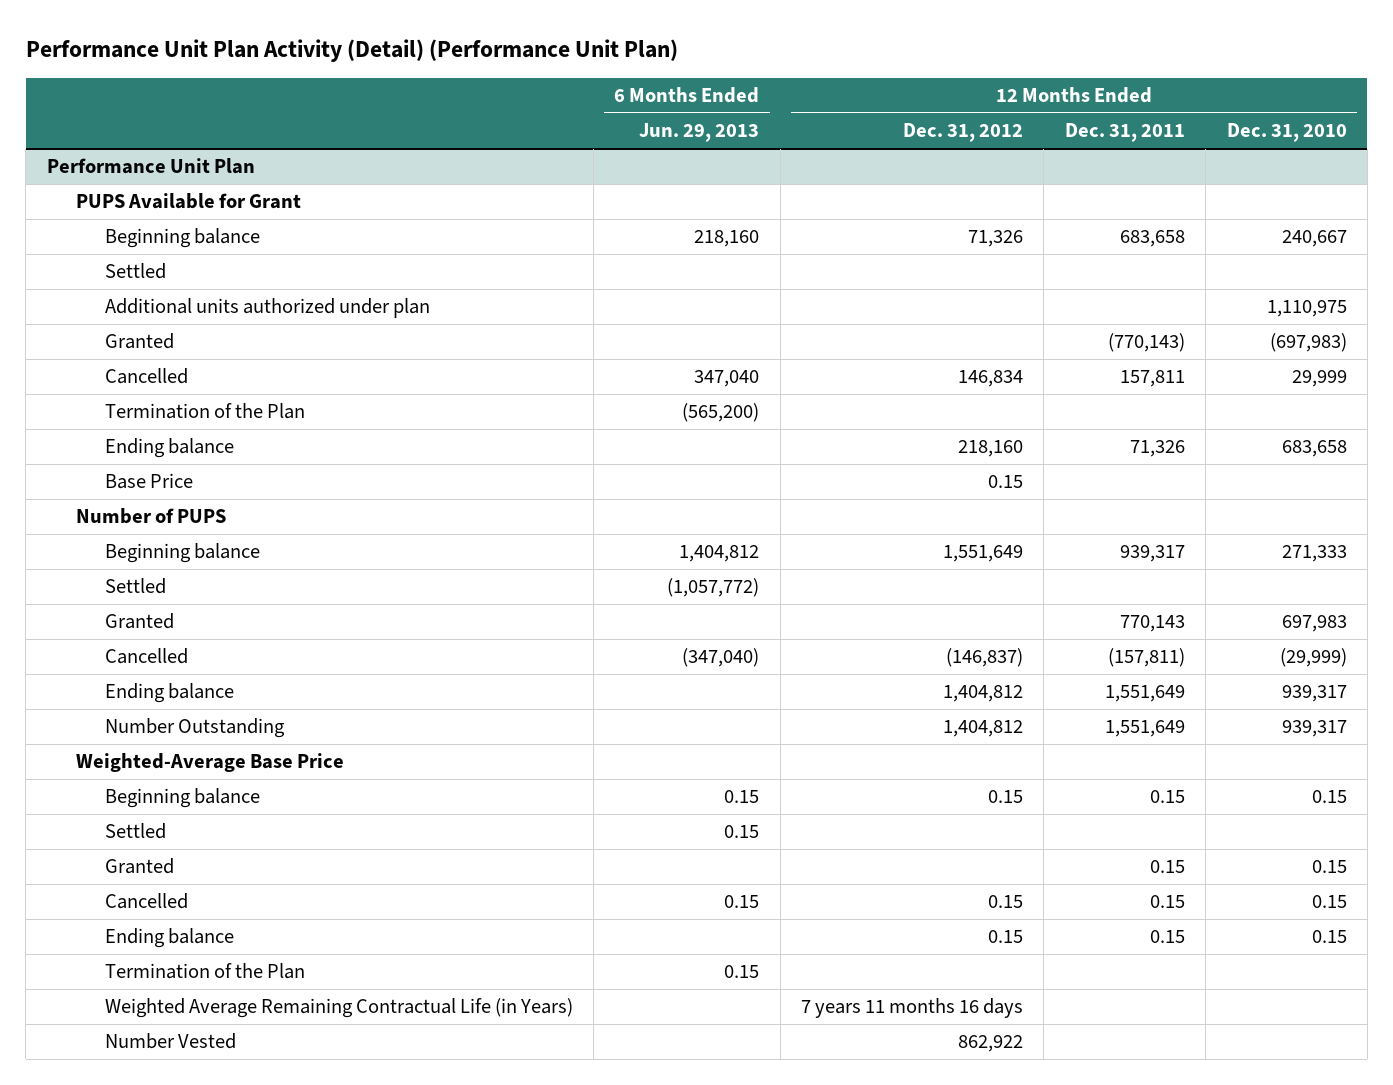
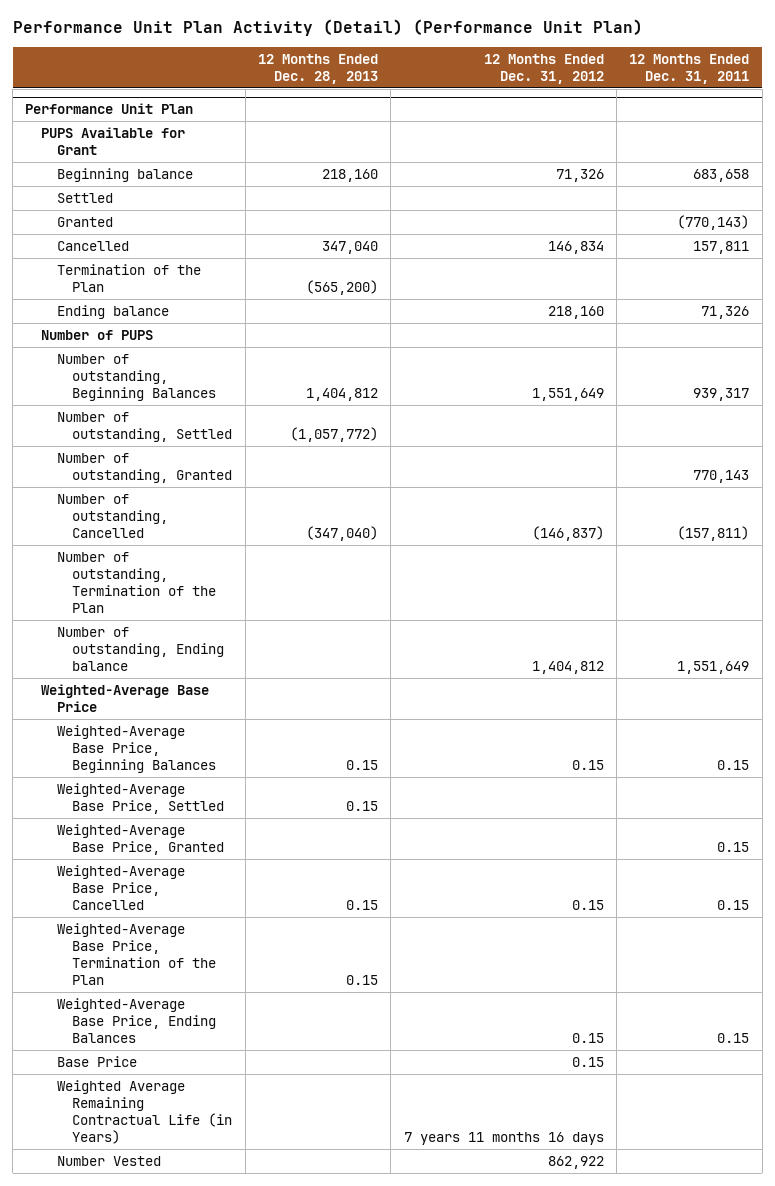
- | 6 Months Ended Jun. 29, 2013 | 12 Months Ended Dec. 31, 2012 | 12 Months Ended Dec. 31, 2011 | 12 Months Ended Dec. 31, 2010
+ | 12 Months Ended Dec. 28, 2013 | 12 Months Ended Dec. 31, 2012 | 12 Months Ended Dec. 31, 2011
@ Performance Unit Plan
- Additional units authorized under plan | | | | 1,110,975
- Beginning balance | 1,404,812 | 1,551,649 | 939,317 | 271,333
- Settled | (1,057,772) | | |
- Granted | | | 770,143 | 697,983
- Cancelled | (347,040) | (146,837) | (157,811) | (29,999)
- Ending balance | | 1,404,812 | 1,551,649 | 939,317
- Number Outstanding | | 1,404,812 | 1,551,649 | 939,317
+ Number of outstanding, Beginning Balances | 1,404,812 | 1,551,649 | 939,317
+ Number of outstanding, Settled | (1,057,772) | |
+ Number of outstanding, Granted | | | 770,143
+ Number of outstanding, Cancelled | (347,040) | (146,837) | (157,811)
+ Number of outstanding, Termination of the Plan
+ Number of outstanding, Ending balance | | 1,404,812 | 1,551,649
- Beginning balance | 0.15 | 0.15 | 0.15 | 0.15
- Settled | 0.15 | | |
- Granted | | | 0.15 | 0.15
- Cancelled | 0.15 | 0.15 | 0.15 | 0.15
- Ending balance | | 0.15 | 0.15 | 0.15
- Termination of the Plan | 0.15 | | |
+ Weighted-Average Base Price, Beginning Balances | 0.15 | 0.15 | 0.15
+ Weighted-Average Base Price, Settled | 0.15 | |
+ Weighted-Average Base Price, Granted | | | 0.15
+ Weighted-Average Base Price, Cancelled | 0.15 | 0.15 | 0.15
+ Weighted-Average Base Price, Termination of the Plan | 0.15 | |
+ Weighted-Average Base Price, Ending Balances | | 0.15 | 0.15
moved down: Base Price | | 0.15 |

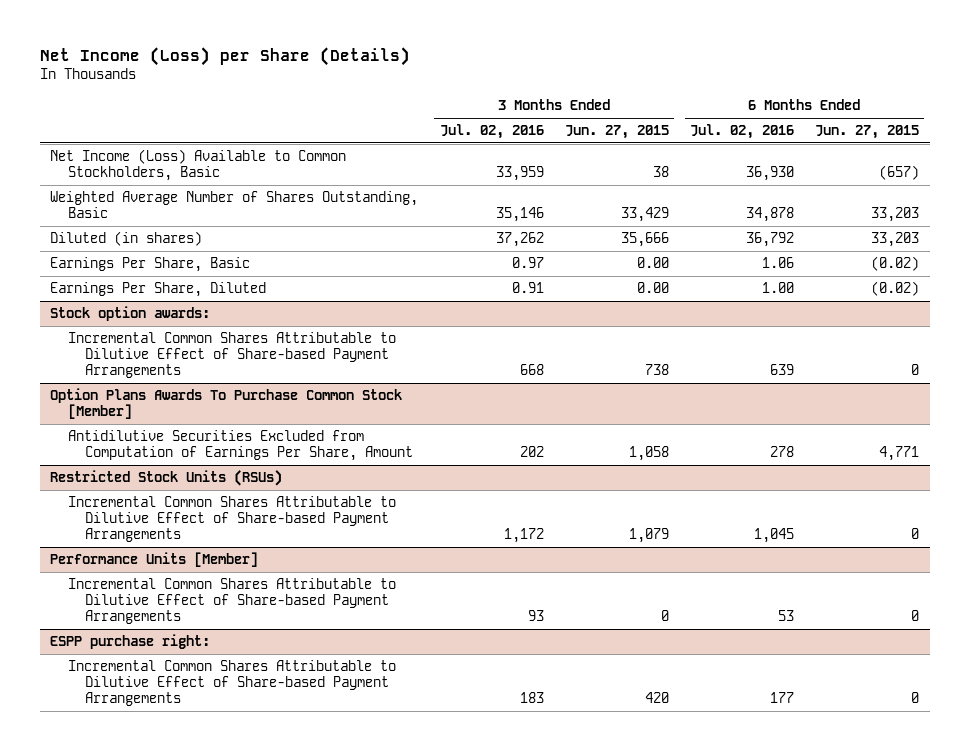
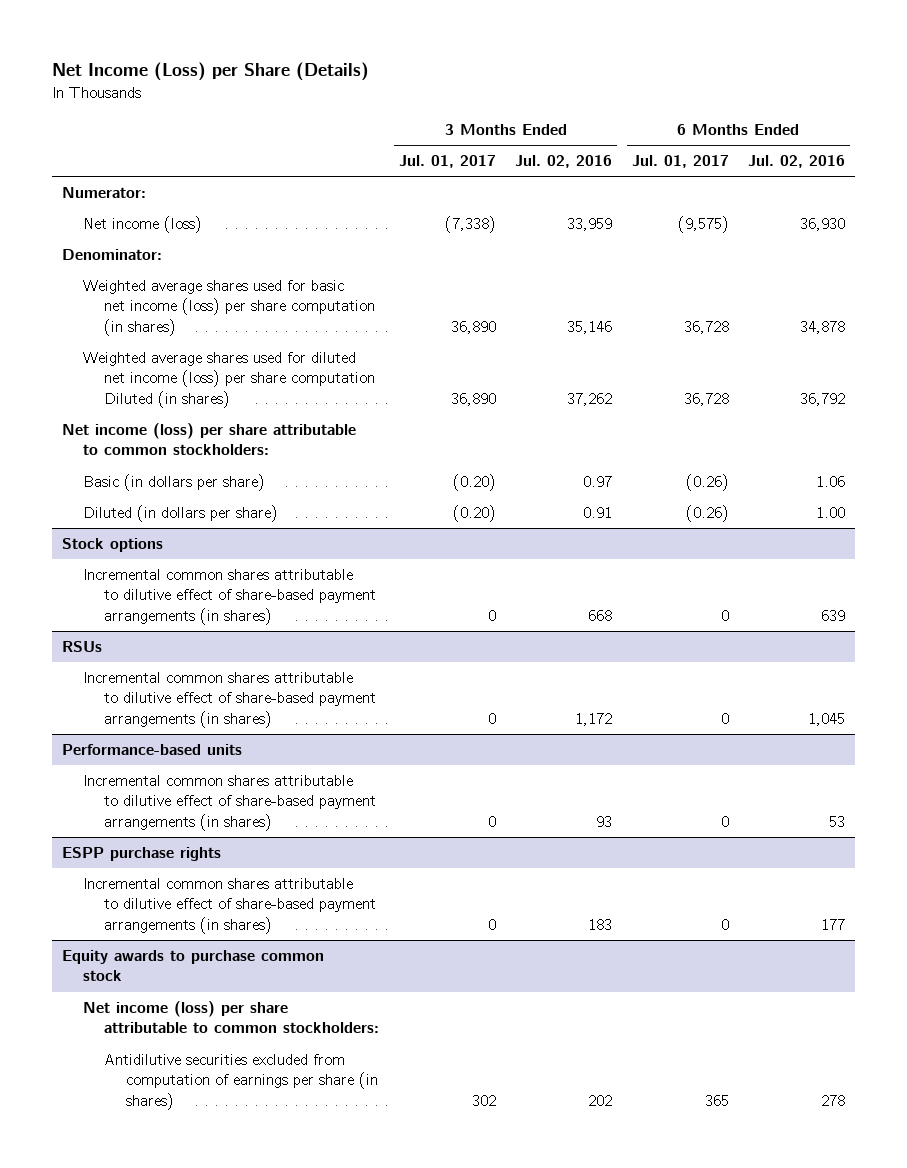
- | 3 Months Ended Jul. 02, 2016 | 3 Months Ended Jun. 27, 2015 | 6 Months Ended Jul. 02, 2016 | 6 Months Ended Jun. 27, 2015
+ | 3 Months Ended Jul. 01, 2017 | 3 Months Ended Jul. 02, 2016 | 6 Months Ended Jul. 01, 2017 | 6 Months Ended Jul. 02, 2016
- Net Income (Loss) Available to Common Stockholders, Basic | 33,959 | 38 | 36,930 | (657)
- Weighted Average Number of Shares Outstanding, Basic | 35,146 | 33,429 | 34,878 | 33,203
- Diluted (in shares) | 37,262 | 35,666 | 36,792 | 33,203
- Earnings Per Share, Basic | 0.97 | 0.00 | 1.06 | (0.02)
- Earnings Per Share, Diluted | 0.91 | 0.00 | 1.00 | (0.02)
- Stock option awards:
- Incremental Common Shares Attributable to Dilutive Effect of Share-based Payment Arrangements | 668 | 738 | 639 | 0
- Option Plans Awards To Purchase Common Stock [Member]
- Antidilutive Securities Excluded from Computation of Earnings Per Share, Amount | 202 | 1,058 | 278 | 4,771
- Restricted Stock Units (RSUs)
- Incremental Common Shares Attributable to Dilutive Effect of Share-based Payment Arrangements | 1,172 | 1,079 | 1,045 | 0
- Performance Units [Member]
- Incremental Common Shares Attributable to Dilutive Effect of Share-based Payment Arrangements | 93 | 0 | 53 | 0
- ESPP purchase right:
- Incremental Common Shares Attributable to Dilutive Effect of Share-based Payment Arrangements | 183 | 420 | 177 | 0
+ Numerator:
+ Net income (loss) | (7,338) | 33,959 | (9,575) | 36,930
+ Denominator:
+ Weighted average shares used for basic net income (loss) per share computation (in shares) | 36,890 | 35,146 | 36,728 | 34,878
+ Weighted average shares used for diluted net income (loss) per share computation Diluted (in shares) | 36,890 | 37,262 | 36,728 | 36,792
+ Net income (loss) per share attributable to common stockholders:
+ Basic (in dollars per share) | (0.20) | 0.97 | (0.26) | 1.06
+ Diluted (in dollars per share) | (0.20) | 0.91 | (0.26) | 1.00
+ Stock options
+ Incremental common shares attributable to dilutive effect of share-based payment arrangements (in shares) | 0 | 668 | 0 | 639
+ RSUs
+ Incremental common shares attributable to dilutive effect of share-based payment arrangements (in shares) | 0 | 1,172 | 0 | 1,045
+ Performance-based units
+ Incremental common shares attributable to dilutive effect of share-based payment arrangements (in shares) | 0 | 93 | 0 | 53
+ ESPP purchase rights
+ Incremental common shares attributable to dilutive effect of share-based payment arrangements (in shares) | 0 | 183 | 0 | 177
+ Equity awards to purchase common stock
+ Net income (loss) per share attributable to common stockholders:
+ Antidilutive securities excluded from computation of earnings per share (in shares) | 302 | 202 | 365 | 278

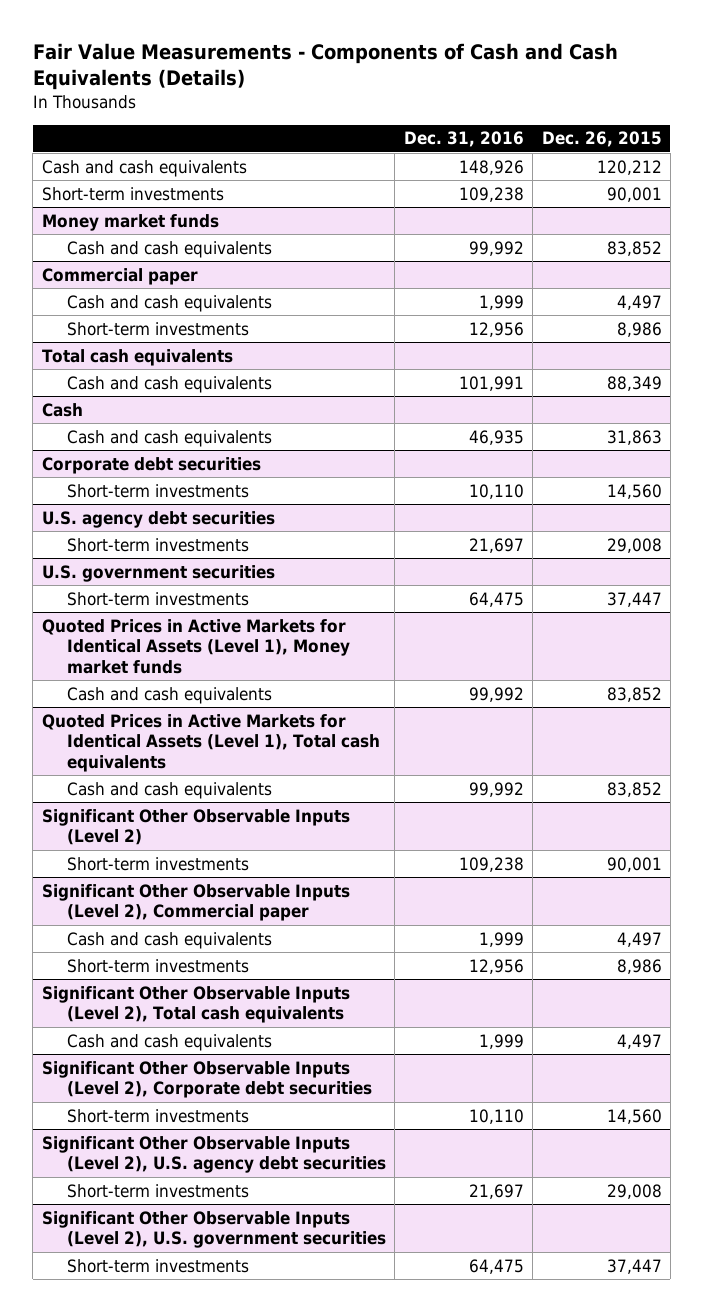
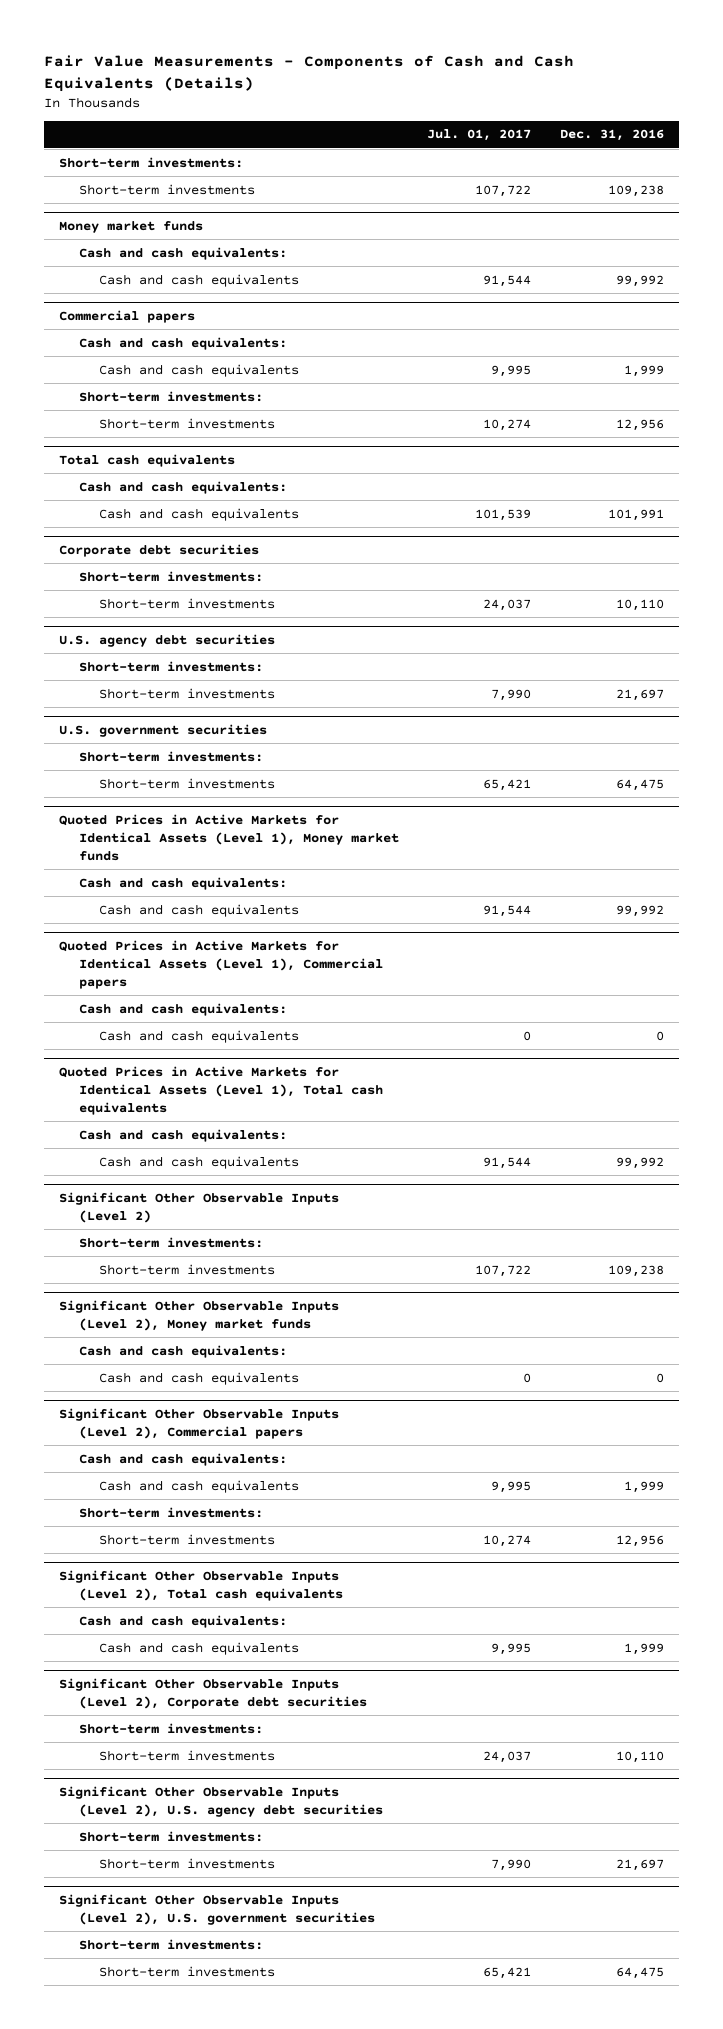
- | Dec. 31, 2016 | Dec. 26, 2015
+ | Jul. 01, 2017 | Dec. 31, 2016
- Cash and cash equivalents | 148,926 | 120,212
+ Short-term investments:
@ Money market funds
+ Cash and cash equivalents:
- Commercial paper
+ Commercial papers
+ Cash and cash equivalents:
+ Short-term investments:
@ Total cash equivalents
+ Cash and cash equivalents:
- Cash
- Cash and cash equivalents | 46,935 | 31,863
@ Corporate debt securities
+ Short-term investments:
@ U.S. agency debt securities
+ Short-term investments:
@ U.S. government securities
+ Short-term investments:
@ Quoted Prices in Active Markets for Identical Assets (Level 1), Money market funds
+ Cash and cash equivalents:
+ Quoted Prices in Active Markets for Identical Assets (Level 1), Commercial papers
+ Cash and cash equivalents:
+ Cash and cash equivalents | 0 | 0
@ Quoted Prices in Active Markets for Identical Assets (Level 1), Total cash equivalents
+ Cash and cash equivalents:
@ Significant Other Observable Inputs (Level 2)
+ Short-term investments:
- Significant Other Observable Inputs (Level 2), Commercial paper
+ Significant Other Observable Inputs (Level 2), Money market funds
+ Cash and cash equivalents:
+ Cash and cash equivalents | 0 | 0
+ Significant Other Observable Inputs (Level 2), Commercial papers
+ Cash and cash equivalents:
+ Short-term investments:
@ Significant Other Observable Inputs (Level 2), Total cash equivalents
+ Cash and cash equivalents:
@ Significant Other Observable Inputs (Level 2), Corporate debt securities
+ Short-term investments:
@ Significant Other Observable Inputs (Level 2), U.S. agency debt securities
+ Short-term investments:
@ Significant Other Observable Inputs (Level 2), U.S. government securities
+ Short-term investments:

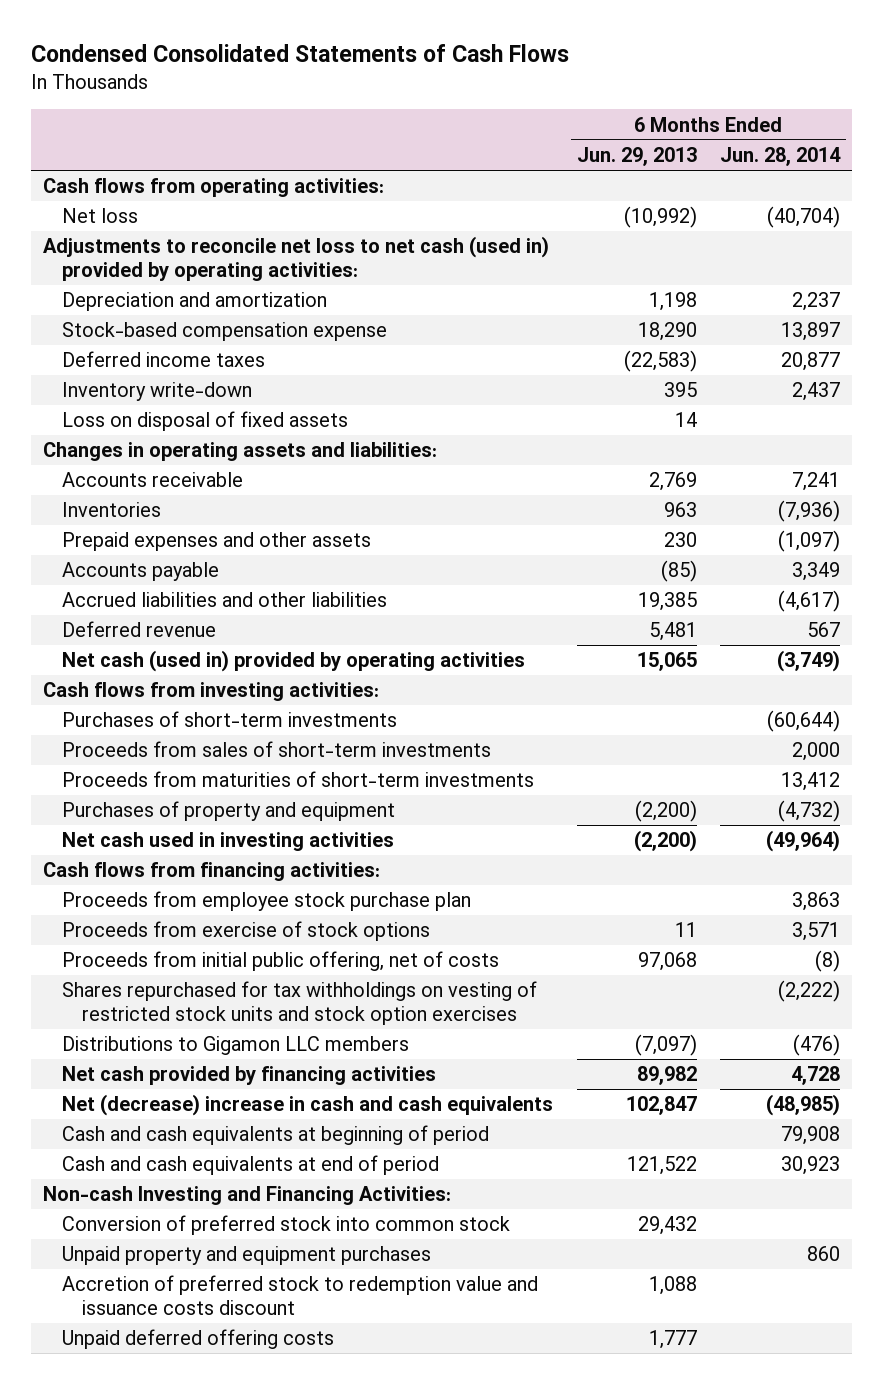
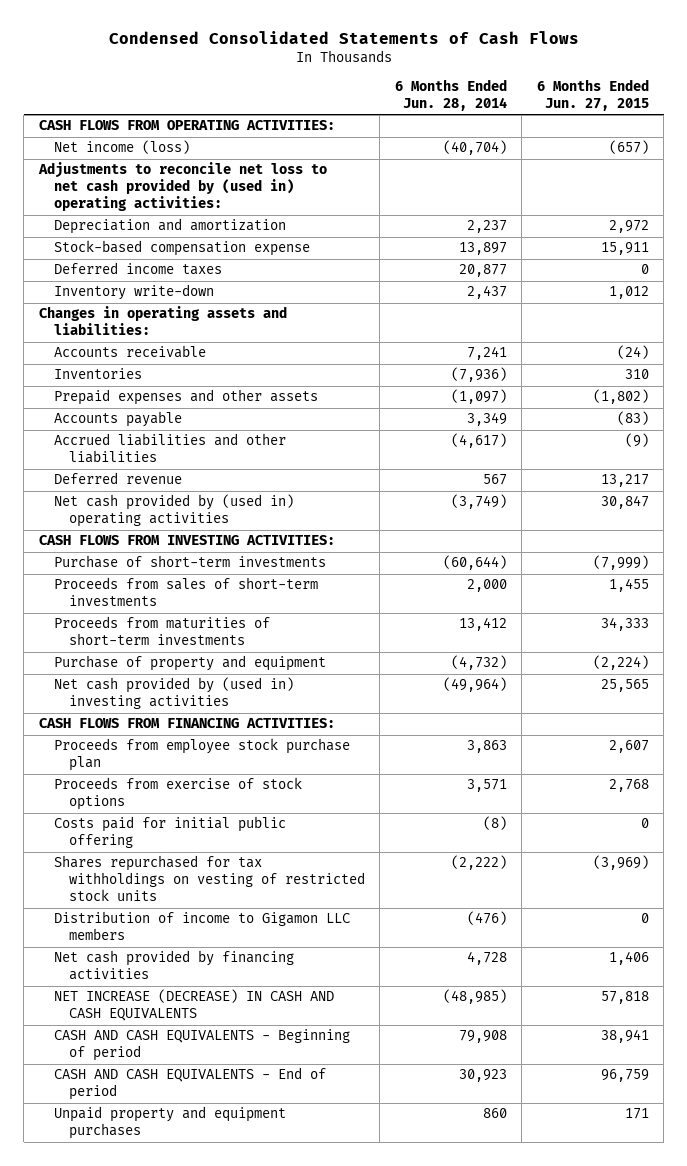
- | 6 Months Ended Jun. 29, 2013 | 6 Months Ended Jun. 28, 2014
+ | 6 Months Ended Jun. 28, 2014 | 6 Months Ended Jun. 27, 2015
- Cash flows from operating activities:
- Net loss | (10,992) | (40,704)
- Adjustments to reconcile net loss to net cash (used in) provided by operating activities:
+ CASH FLOWS FROM OPERATING ACTIVITIES:
+ Net income (loss) | (40,704) | (657)
+ Adjustments to reconcile net loss to net cash provided by (used in) operating activities:
- Loss on disposal of fixed assets | 14 |
- Net cash (used in) provided by operating activities | 15,065 | (3,749)
- Cash flows from investing activities:
- Purchases of short-term investments | | (60,644)
+ Net cash provided by (used in) operating activities | (3,749) | 30,847
+ CASH FLOWS FROM INVESTING ACTIVITIES:
+ Purchase of short-term investments | (60,644) | (7,999)
- Purchases of property and equipment | (2,200) | (4,732)
- Net cash used in investing activities | (2,200) | (49,964)
- Cash flows from financing activities:
+ Purchase of property and equipment | (4,732) | (2,224)
+ Net cash provided by (used in) investing activities | (49,964) | 25,565
+ CASH FLOWS FROM FINANCING ACTIVITIES:
- Proceeds from initial public offering, net of costs | 97,068 | (8)
- Shares repurchased for tax withholdings on vesting of restricted stock units and stock option exercises | | (2,222)
- Distributions to Gigamon LLC members | (7,097) | (476)
+ Costs paid for initial public offering | (8) | 0
+ Shares repurchased for tax withholdings on vesting of restricted stock units | (2,222) | (3,969)
+ Distribution of income to Gigamon LLC members | (476) | 0
- Net (decrease) increase in cash and cash equivalents | 102,847 | (48,985)
- Cash and cash equivalents at beginning of period | | 79,908
- Cash and cash equivalents at end of period | 121,522 | 30,923
- Non-cash Investing and Financing Activities:
- Conversion of preferred stock into common stock | 29,432 |
+ NET INCREASE (DECREASE) IN CASH AND CASH EQUIVALENTS | (48,985) | 57,818
+ CASH AND CASH EQUIVALENTS - Beginning of period | 79,908 | 38,941
+ CASH AND CASH EQUIVALENTS - End of period | 30,923 | 96,759
- Accretion of preferred stock to redemption value and issuance costs discount | 1,088 |
- Unpaid deferred offering costs | 1,777 |

